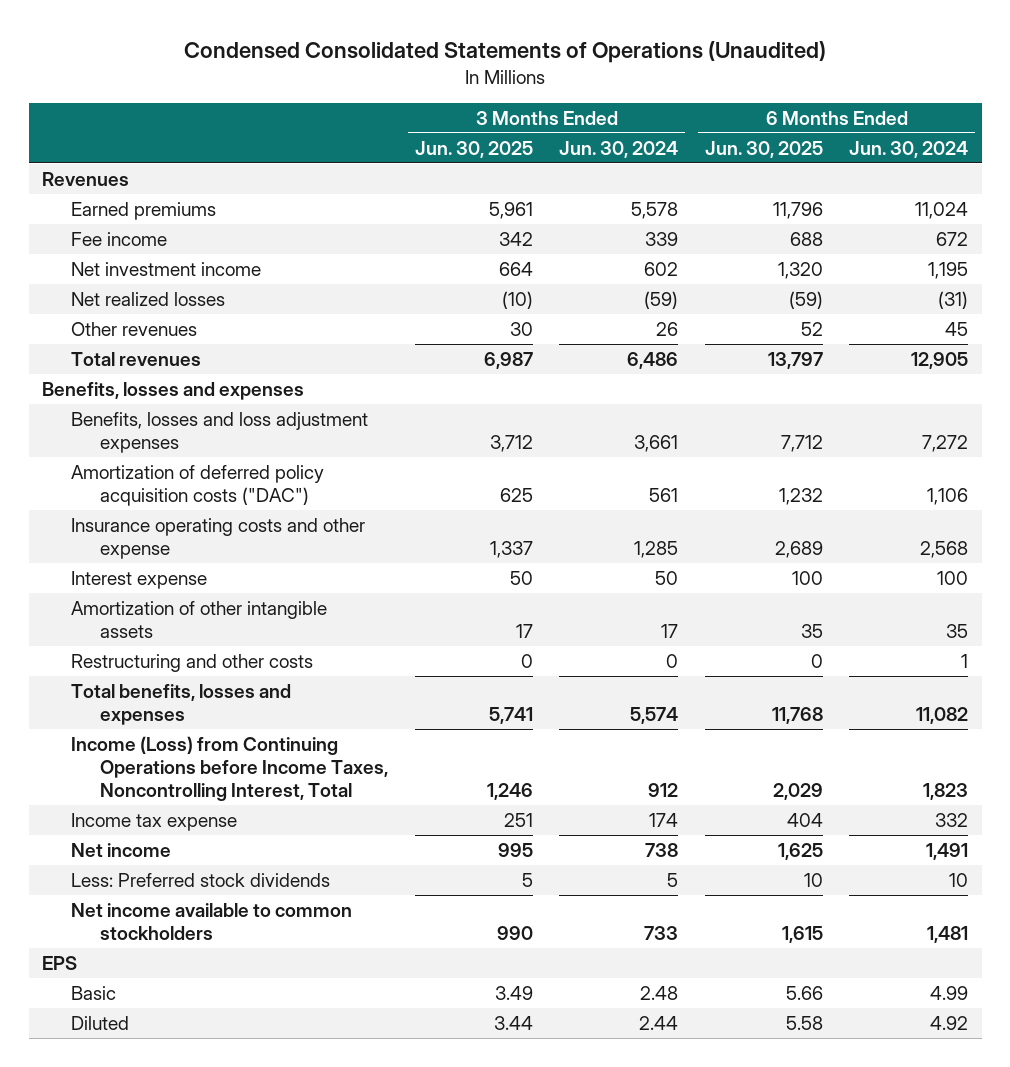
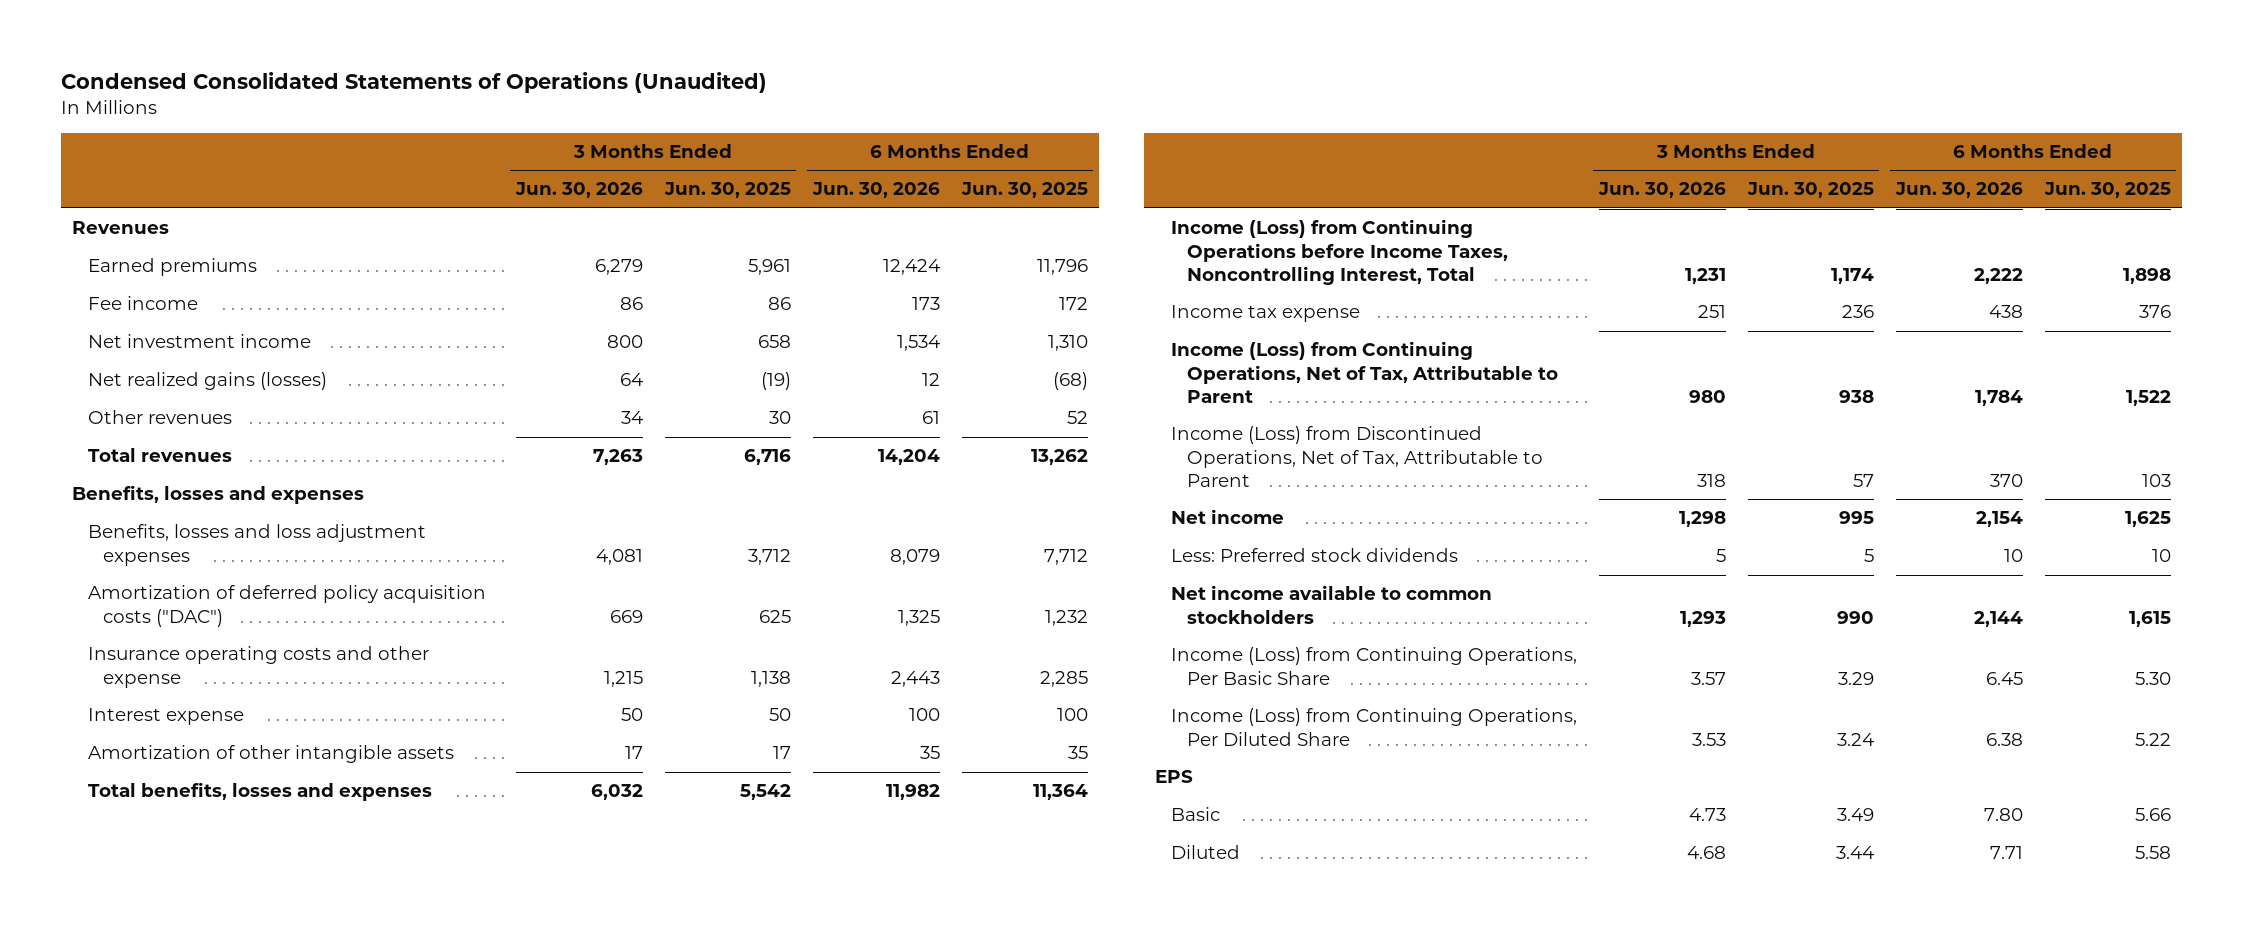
- | 3 Months Ended Jun. 30, 2025 | 3 Months Ended Jun. 30, 2024 | 6 Months Ended Jun. 30, 2025 | 6 Months Ended Jun. 30, 2024
+ | 3 Months Ended Jun. 30, 2026 | 3 Months Ended Jun. 30, 2025 | 6 Months Ended Jun. 30, 2026 | 6 Months Ended Jun. 30, 2025
- Fee income | 342 | 339 | 688 | 672
- Net investment income | 664 | 602 | 1,320 | 1,195
- Net realized losses | (10) | (59) | (59) | (31)
+ Fee income | 86 | 86 | 173 | 172
+ Net investment income | 800 | 658 | 1,534 | 1,310
+ Net realized gains (losses) | 64 | (19) | 12 | (68)
- Total revenues | 6,987 | 6,486 | 13,797 | 12,905
+ Total revenues | 7,263 | 6,716 | 14,204 | 13,262
- Insurance operating costs and other expense | 1,337 | 1,285 | 2,689 | 2,568
+ Insurance operating costs and other expense | 1,215 | 1,138 | 2,443 | 2,285
- Restructuring and other costs | 0 | 0 | 0 | 1
- Total benefits, losses and expenses | 5,741 | 5,574 | 11,768 | 11,082
- Income (Loss) from Continuing Operations before Income Taxes, Noncontrolling Interest, Total | 1,246 | 912 | 2,029 | 1,823
- Income tax expense | 251 | 174 | 404 | 332
+ Total benefits, losses and expenses | 6,032 | 5,542 | 11,982 | 11,364
+ Income (Loss) from Continuing Operations before Income Taxes, Noncontrolling Interest, Total | 1,231 | 1,174 | 2,222 | 1,898
+ Income tax expense | 251 | 236 | 438 | 376
+ Income (Loss) from Continuing Operations, Net of Tax, Attributable to Parent | 980 | 938 | 1,784 | 1,522
+ Income (Loss) from Discontinued Operations, Net of Tax, Attributable to Parent | 318 | 57 | 370 | 103
+ Income (Loss) from Continuing Operations, Per Basic Share | 3.57 | 3.29 | 6.45 | 5.30
+ Income (Loss) from Continuing Operations, Per Diluted Share | 3.53 | 3.24 | 6.38 | 5.22

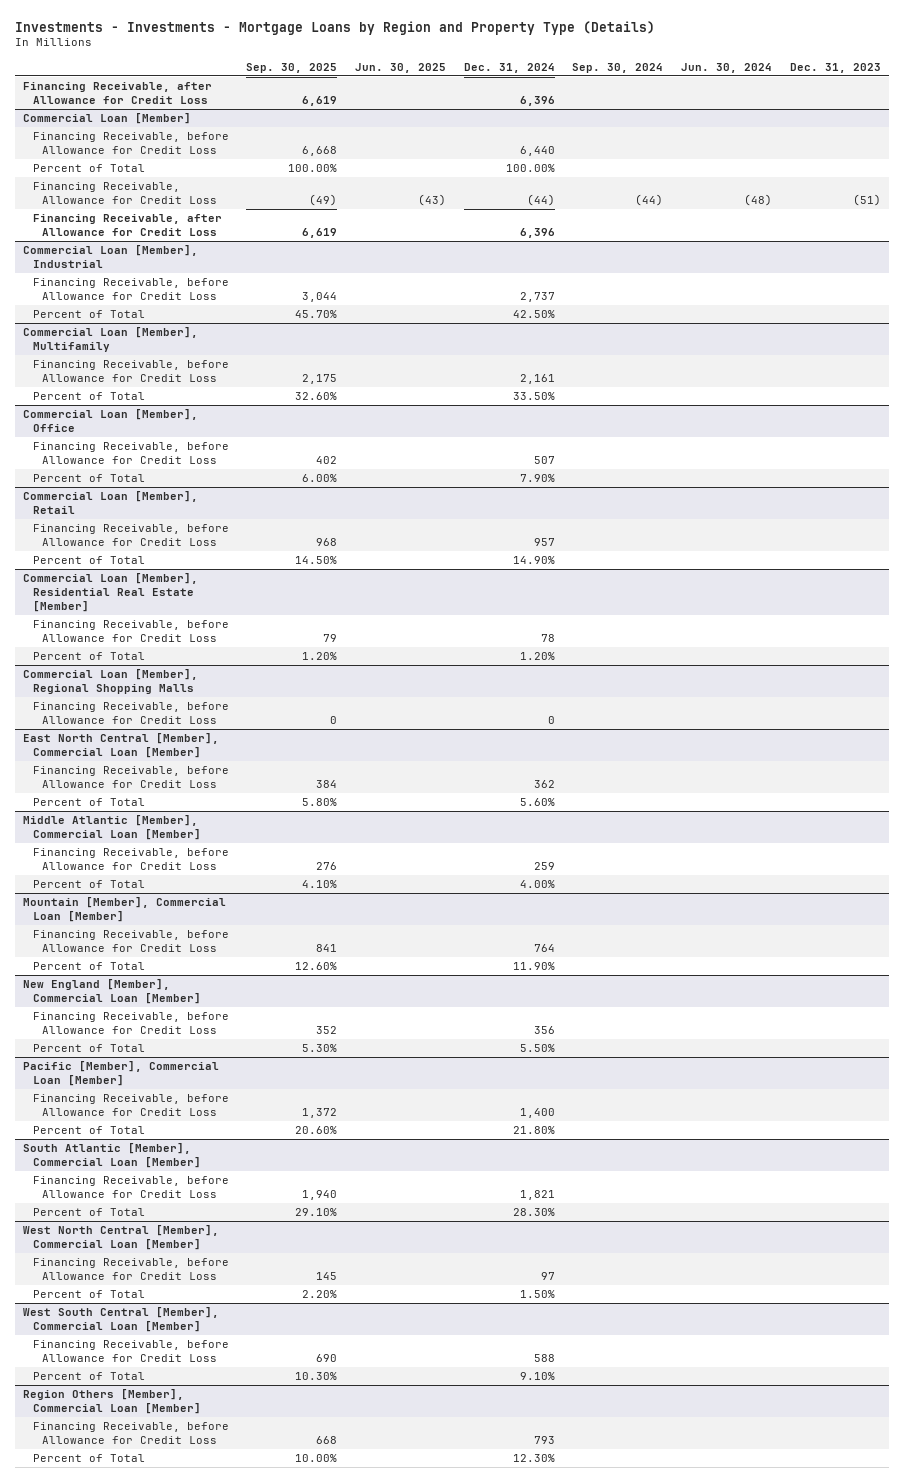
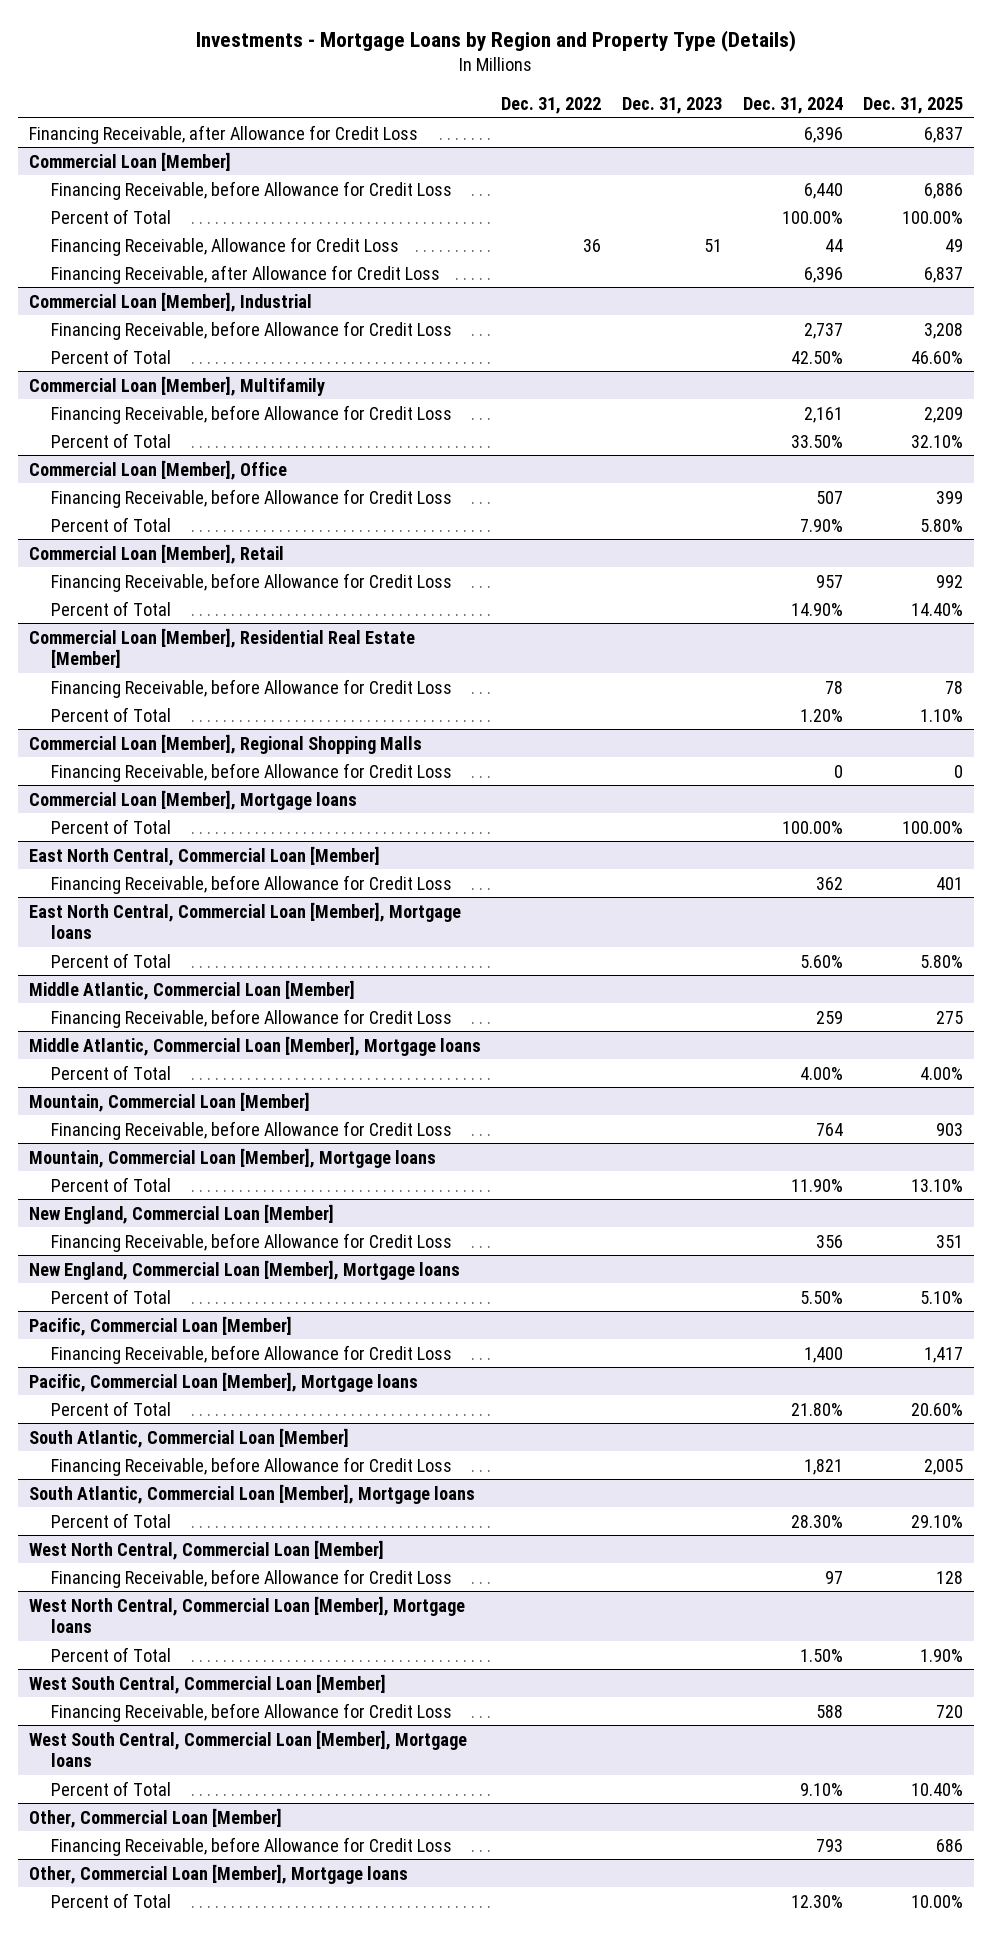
- Investments - Investments - Mortgage Loans by Region and Property Type (Details)
+ Investments - Mortgage Loans by Region and Property Type (Details)
- | Sep. 30, 2025 | Jun. 30, 2025 | Dec. 31, 2024 | Sep. 30, 2024 | Jun. 30, 2024 | Dec. 31, 2023
+ | Dec. 31, 2022 | Dec. 31, 2023 | Dec. 31, 2024 | Dec. 31, 2025
@ Commercial Loan [Member]
- Financing Receivable, Allowance for Credit Loss | (49) | (43) | (44) | (44) | (48) | (51)
+ Financing Receivable, Allowance for Credit Loss | 36 | 51 | 44 | 49
- East North Central [Member], Commercial Loan [Member]
+ Commercial Loan [Member], Mortgage loans
+ Percent of Total | | | 100.00% | 100.00%
+ East North Central, Commercial Loan [Member]
+ East North Central, Commercial Loan [Member], Mortgage loans
- Middle Atlantic [Member], Commercial Loan [Member]
+ Middle Atlantic, Commercial Loan [Member]
+ Middle Atlantic, Commercial Loan [Member], Mortgage loans
- Mountain [Member], Commercial Loan [Member]
+ Mountain, Commercial Loan [Member]
+ Mountain, Commercial Loan [Member], Mortgage loans
- New England [Member], Commercial Loan [Member]
+ New England, Commercial Loan [Member]
+ New England, Commercial Loan [Member], Mortgage loans
- Pacific [Member], Commercial Loan [Member]
+ Pacific, Commercial Loan [Member]
+ Pacific, Commercial Loan [Member], Mortgage loans
- South Atlantic [Member], Commercial Loan [Member]
+ South Atlantic, Commercial Loan [Member]
+ South Atlantic, Commercial Loan [Member], Mortgage loans
- West North Central [Member], Commercial Loan [Member]
+ West North Central, Commercial Loan [Member]
+ West North Central, Commercial Loan [Member], Mortgage loans
- West South Central [Member], Commercial Loan [Member]
+ West South Central, Commercial Loan [Member]
+ West South Central, Commercial Loan [Member], Mortgage loans
- Region Others [Member], Commercial Loan [Member]
+ Other, Commercial Loan [Member]
+ Other, Commercial Loan [Member], Mortgage loans

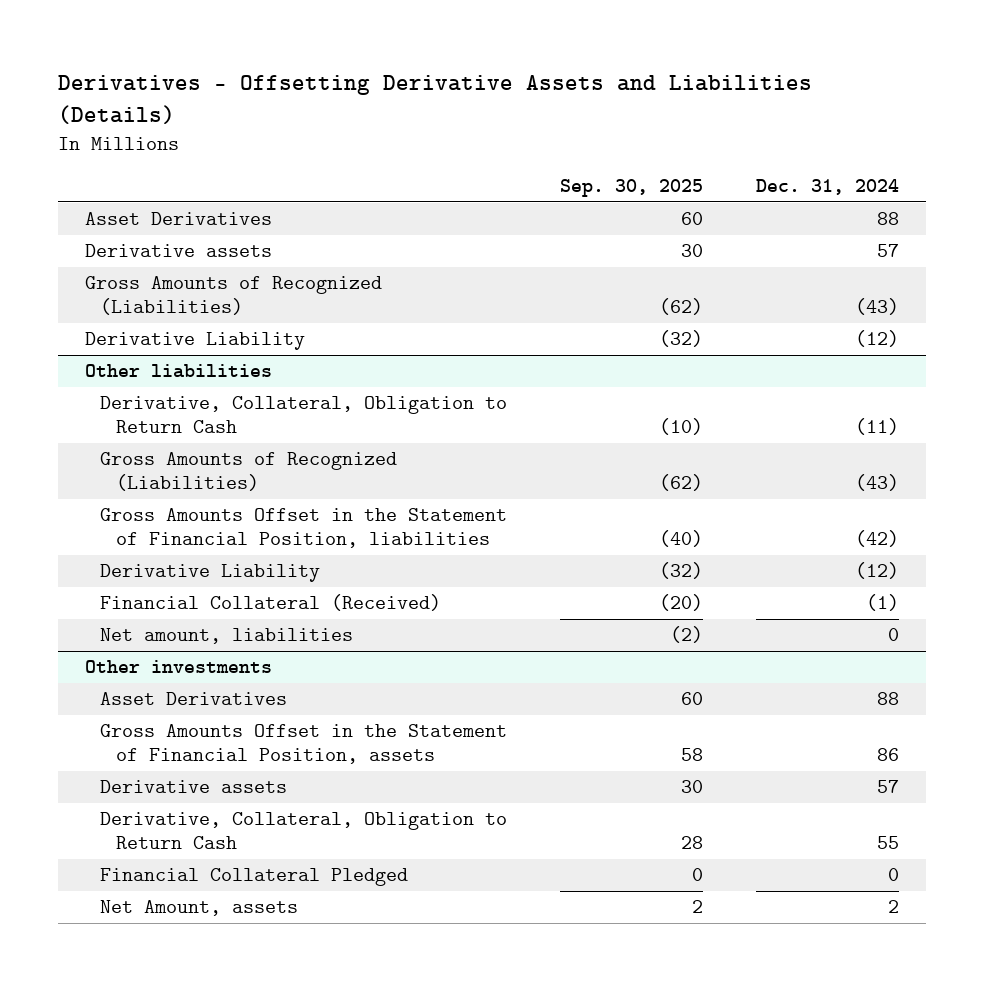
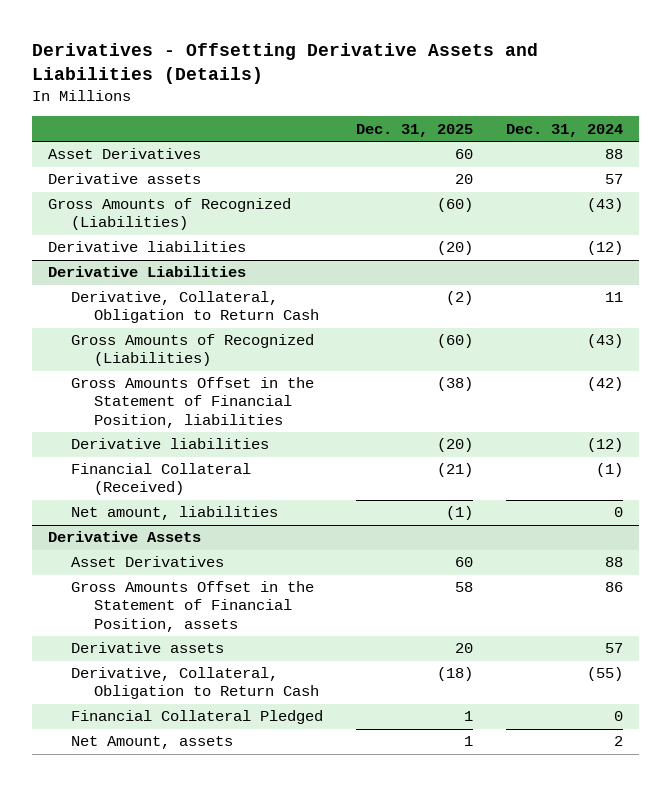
- | Sep. 30, 2025 | Dec. 31, 2024
+ | Dec. 31, 2025 | Dec. 31, 2024
- Derivative Liability | (32) | (12)
- Other liabilities
- Derivative, Collateral, Obligation to Return Cash | (10) | (11)
+ Derivative liabilities | (20) | (12)
+ Derivative Liabilities
+ Derivative, Collateral, Obligation to Return Cash | (2) | 11
- Derivative Liability | (32) | (12)
+ Derivative liabilities | (20) | (12)
- Other investments
+ Derivative Assets
- Derivative, Collateral, Obligation to Return Cash | 28 | 55
+ Derivative, Collateral, Obligation to Return Cash | (18) | (55)

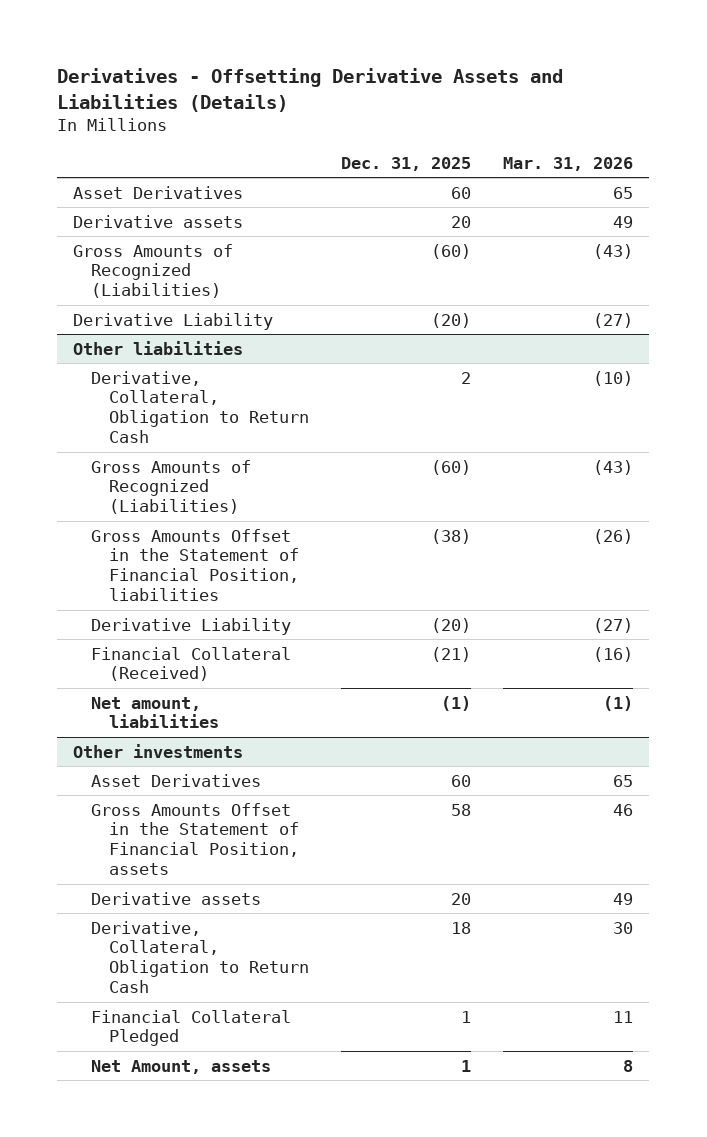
- | Dec. 31, 2025 | Dec. 31, 2024
+ | Dec. 31, 2025 | Mar. 31, 2026
- Derivative liabilities | (20) | (12)
- Derivative Liabilities
- Derivative, Collateral, Obligation to Return Cash | (2) | 11
+ Derivative Liability | (20) | (27)
+ Other liabilities
+ Derivative, Collateral, Obligation to Return Cash | 2 | (10)
- Derivative liabilities | (20) | (12)
+ Derivative Liability | (20) | (27)
- Derivative Assets
+ Other investments
- Derivative, Collateral, Obligation to Return Cash | (18) | (55)
+ Derivative, Collateral, Obligation to Return Cash | 18 | 30

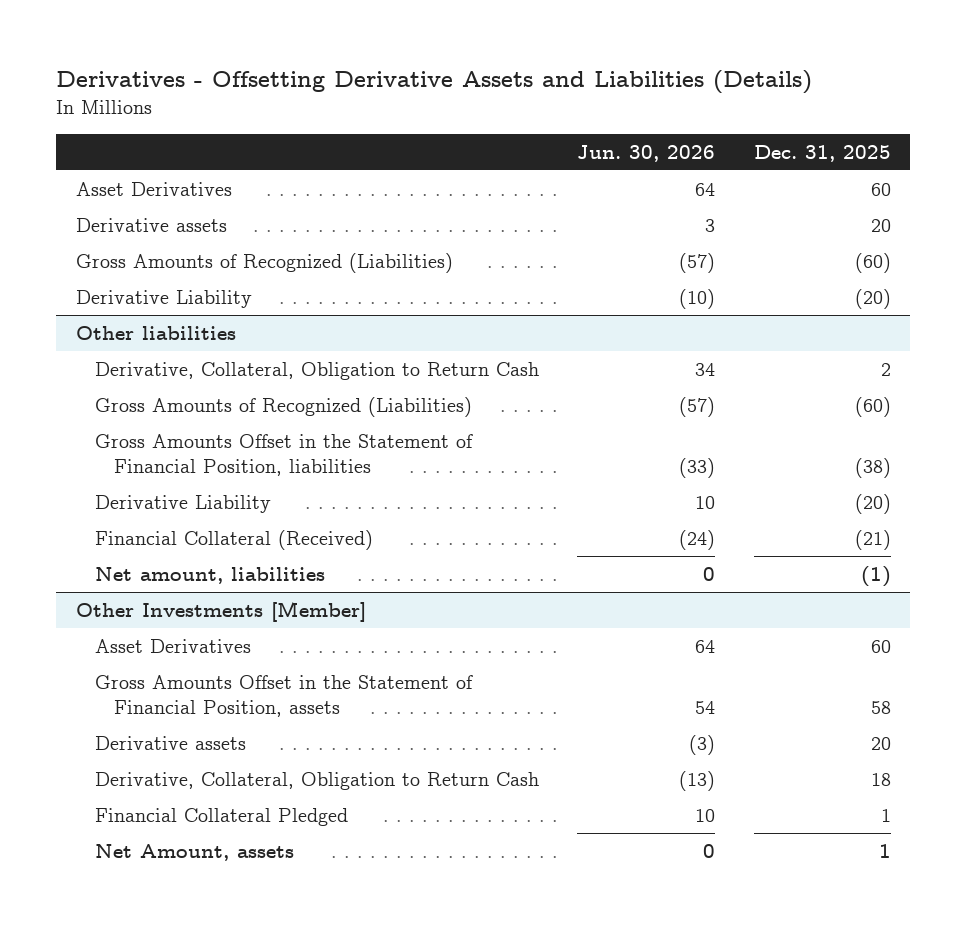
- | Dec. 31, 2025 | Mar. 31, 2026
+ | Jun. 30, 2026 | Dec. 31, 2025
- Other investments
+ Other Investments [Member]

